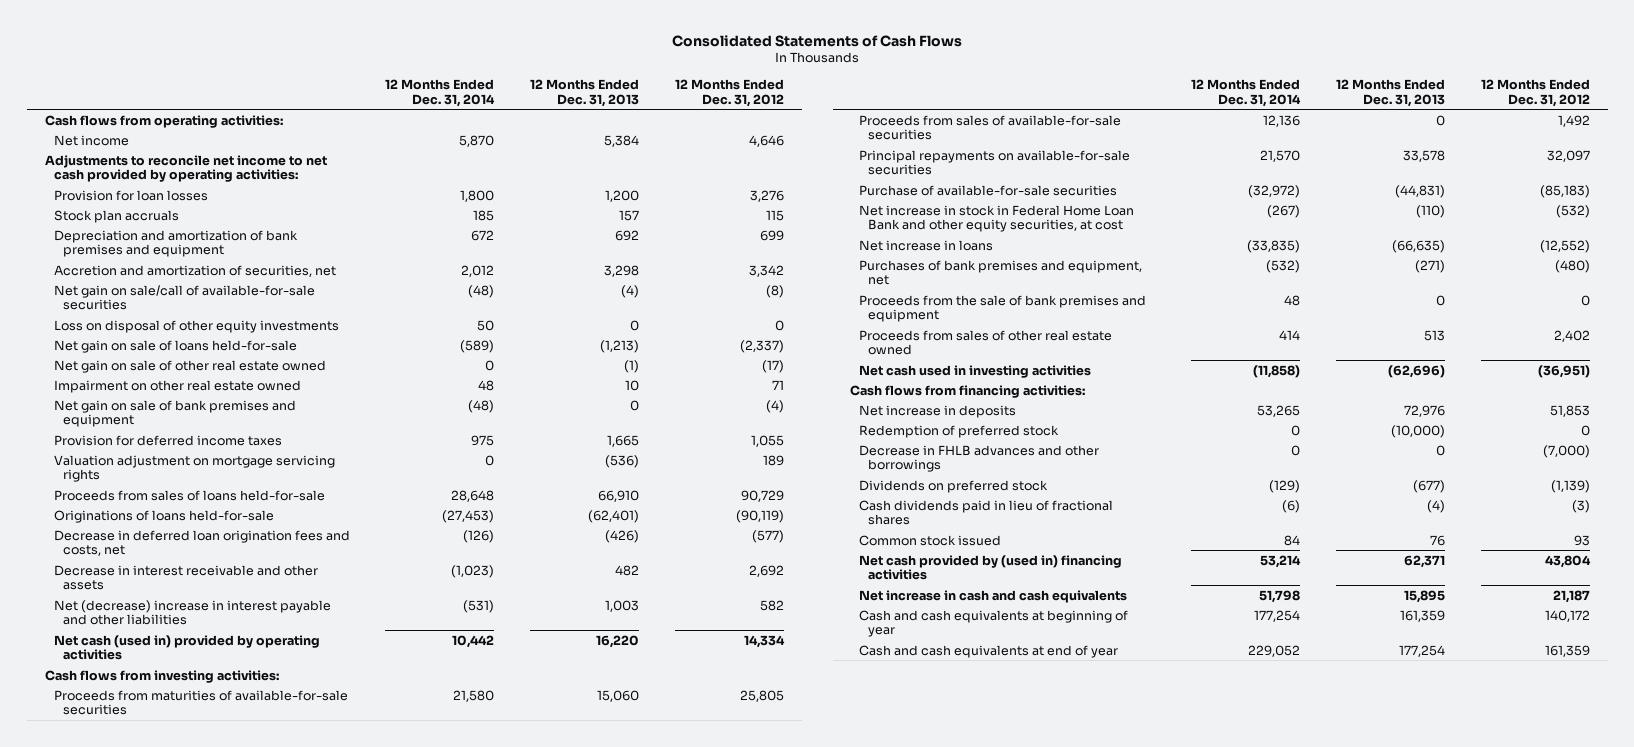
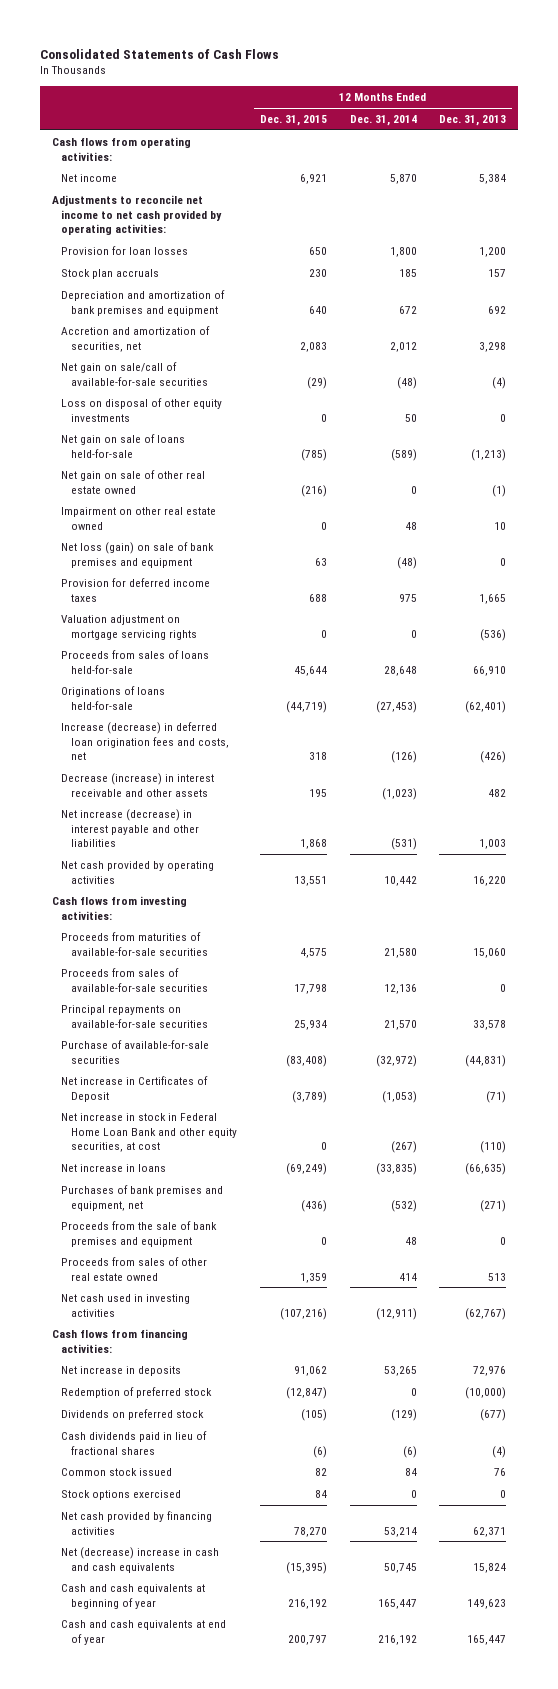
- | 12 Months Ended Dec. 31, 2014 | 12 Months Ended Dec. 31, 2013 | 12 Months Ended Dec. 31, 2012
+ | 12 Months Ended Dec. 31, 2015 | 12 Months Ended Dec. 31, 2014 | 12 Months Ended Dec. 31, 2013
- Net gain on sale of bank premises and equipment | (48) | 0 | (4)
+ Net loss (gain) on sale of bank premises and equipment | 63 | (48) | 0
- Decrease in deferred loan origination fees and costs, net | (126) | (426) | (577)
- Decrease in interest receivable and other assets | (1,023) | 482 | 2,692
- Net (decrease) increase in interest payable and other liabilities | (531) | 1,003 | 582
- Net cash (used in) provided by operating activities | 10,442 | 16,220 | 14,334
+ Increase (decrease) in deferred loan origination fees and costs, net | 318 | (126) | (426)
+ Decrease (increase) in interest receivable and other assets | 195 | (1,023) | 482
+ Net increase (decrease) in interest payable and other liabilities | 1,868 | (531) | 1,003
+ Net cash provided by operating activities | 13,551 | 10,442 | 16,220
+ Net increase in Certificates of Deposit | (3,789) | (1,053) | (71)
- Net cash used in investing activities | (11,858) | (62,696) | (36,951)
+ Net cash used in investing activities | (107,216) | (12,911) | (62,767)
- Decrease in FHLB advances and other borrowings | 0 | 0 | (7,000)
- Net cash provided by (used in) financing activities | 53,214 | 62,371 | 43,804
- Net increase in cash and cash equivalents | 51,798 | 15,895 | 21,187
- Cash and cash equivalents at beginning of year | 177,254 | 161,359 | 140,172
- Cash and cash equivalents at end of year | 229,052 | 177,254 | 161,359
+ Stock options exercised | 84 | 0 | 0
+ Net cash provided by financing activities | 78,270 | 53,214 | 62,371
+ Net (decrease) increase in cash and cash equivalents | (15,395) | 50,745 | 15,824
+ Cash and cash equivalents at beginning of year | 216,192 | 165,447 | 149,623
+ Cash and cash equivalents at end of year | 200,797 | 216,192 | 165,447

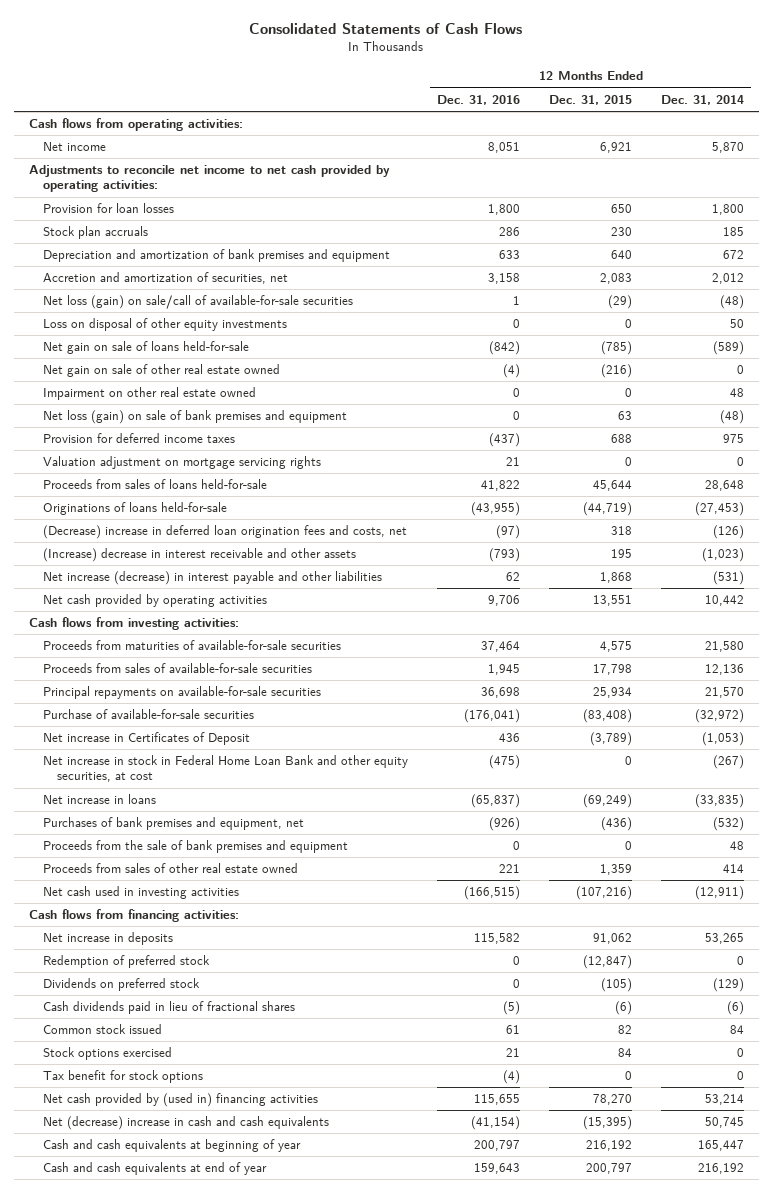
- | 12 Months Ended Dec. 31, 2015 | 12 Months Ended Dec. 31, 2014 | 12 Months Ended Dec. 31, 2013
+ | 12 Months Ended Dec. 31, 2016 | 12 Months Ended Dec. 31, 2015 | 12 Months Ended Dec. 31, 2014
- Net gain on sale/call of available-for-sale securities | (29) | (48) | (4)
+ Net loss (gain) on sale/call of available-for-sale securities | 1 | (29) | (48)
- Increase (decrease) in deferred loan origination fees and costs, net | 318 | (126) | (426)
- Decrease (increase) in interest receivable and other assets | 195 | (1,023) | 482
+ (Decrease) increase in deferred loan origination fees and costs, net | (97) | 318 | (126)
+ (Increase) decrease in interest receivable and other assets | (793) | 195 | (1,023)
- Net cash provided by financing activities | 78,270 | 53,214 | 62,371
+ Tax benefit for stock options | (4) | 0 | 0
+ Net cash provided by (used in) financing activities | 115,655 | 78,270 | 53,214

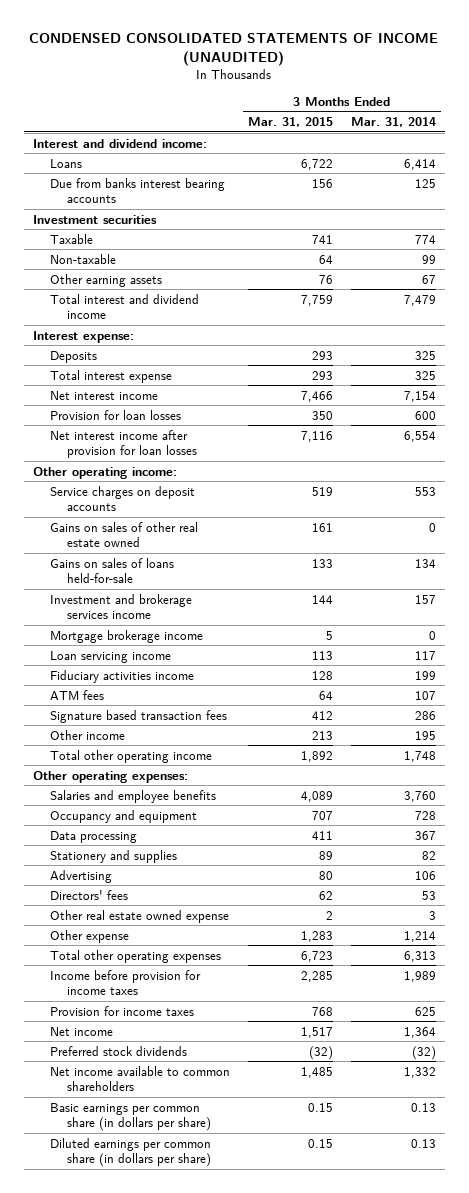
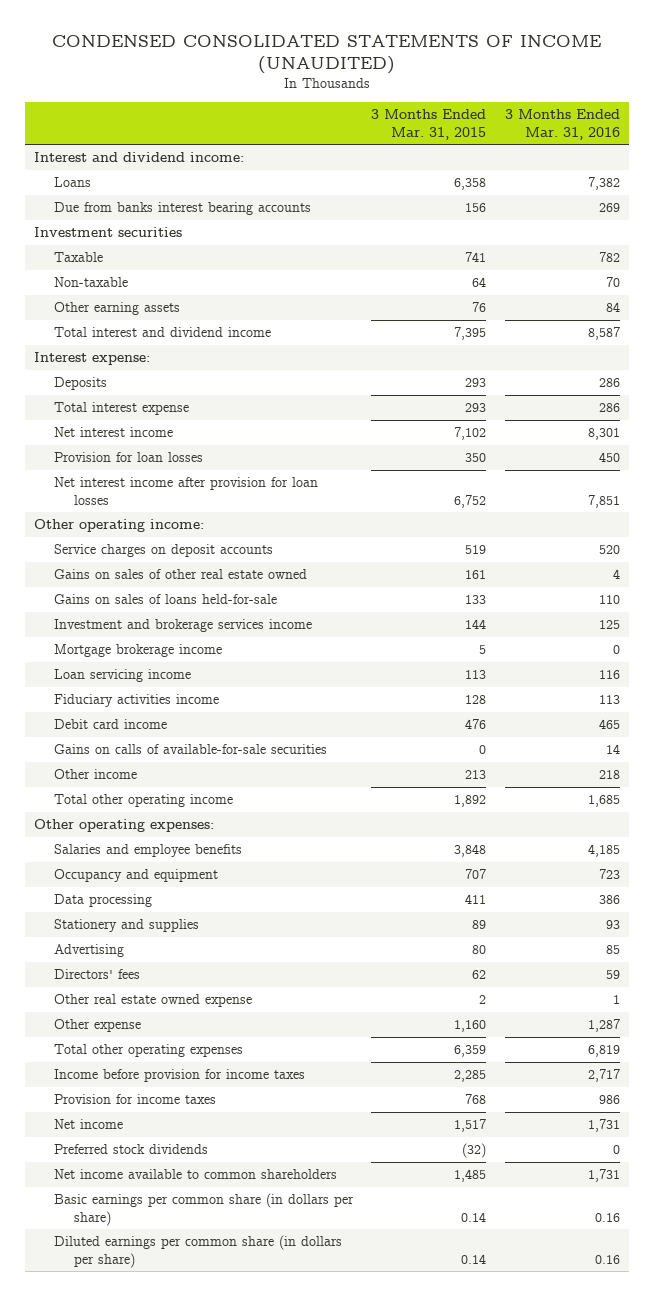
- | 3 Months Ended Mar. 31, 2015 | 3 Months Ended Mar. 31, 2014
+ | 3 Months Ended Mar. 31, 2015 | 3 Months Ended Mar. 31, 2016
- Loans | 6,722 | 6,414
+ Loans | 6,358 | 7,382
- Total interest and dividend income | 7,759 | 7,479
+ Total interest and dividend income | 7,395 | 8,587
- Net interest income | 7,466 | 7,154
+ Net interest income | 7,102 | 8,301
- Net interest income after provision for loan losses | 7,116 | 6,554
+ Net interest income after provision for loan losses | 6,752 | 7,851
- ATM fees | 64 | 107
- Signature based transaction fees | 412 | 286
+ Debit card income | 476 | 465
+ Gains on calls of available-for-sale securities | 0 | 14
- Salaries and employee benefits | 4,089 | 3,760
+ Salaries and employee benefits | 3,848 | 4,185
- Other expense | 1,283 | 1,214
- Total other operating expenses | 6,723 | 6,313
+ Other expense | 1,160 | 1,287
+ Total other operating expenses | 6,359 | 6,819
- Basic earnings per common share (in dollars per share) | 0.15 | 0.13
- Diluted earnings per common share (in dollars per share) | 0.15 | 0.13
+ Basic earnings per common share (in dollars per share) | 0.14 | 0.16
+ Diluted earnings per common share (in dollars per share) | 0.14 | 0.16

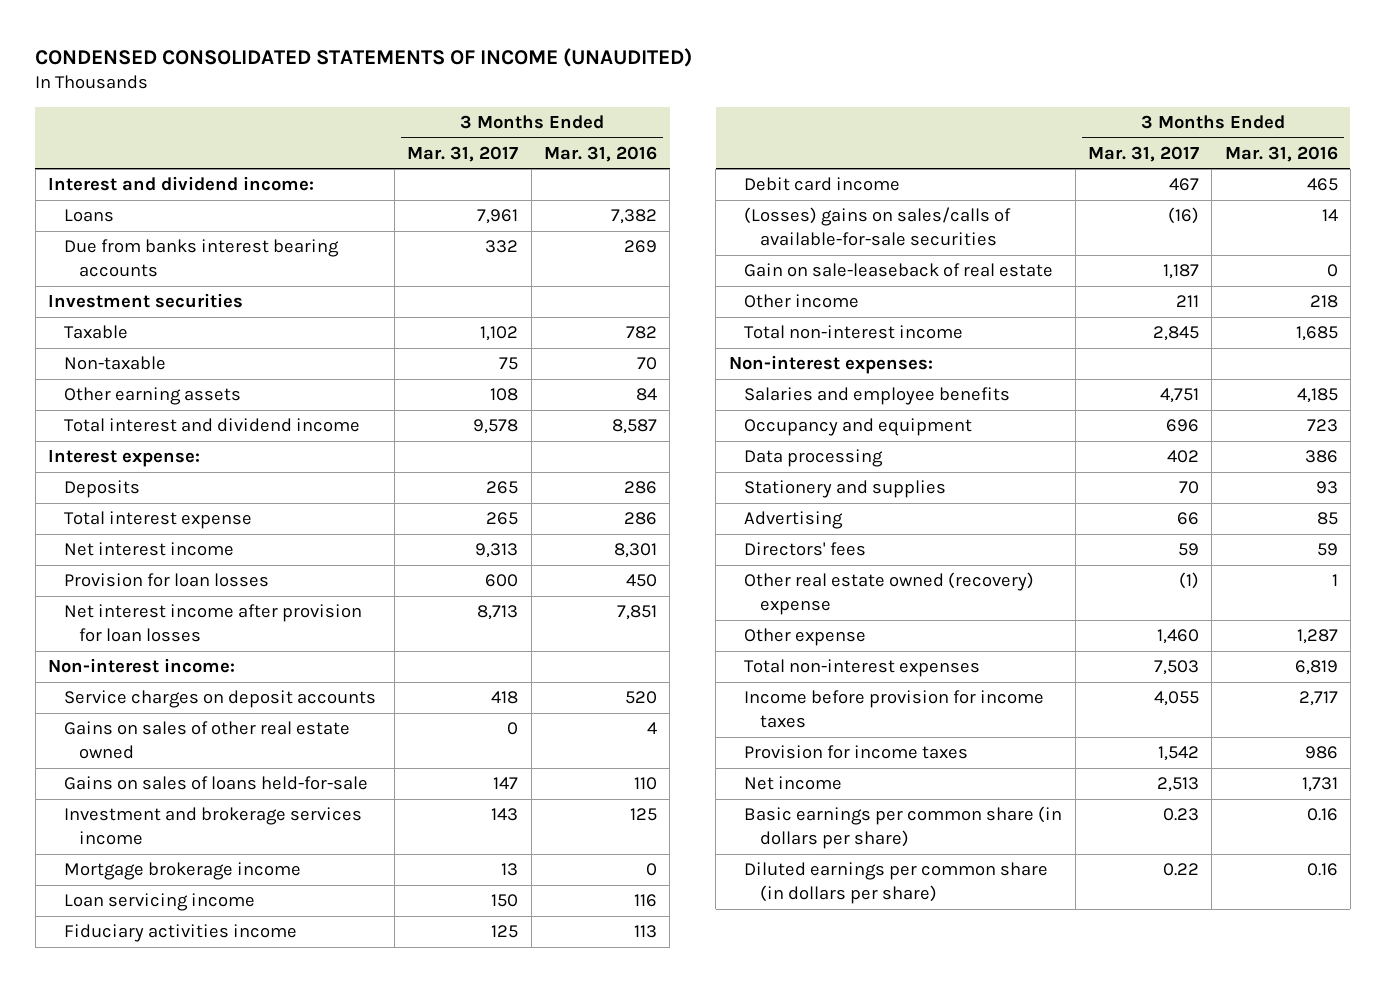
- | 3 Months Ended Mar. 31, 2015 | 3 Months Ended Mar. 31, 2016
+ | 3 Months Ended Mar. 31, 2017 | 3 Months Ended Mar. 31, 2016
- Other operating income:
+ Non-interest income:
- Gains on calls of available-for-sale securities | 0 | 14
+ (Losses) gains on sales/calls of available-for-sale securities | (16) | 14
+ Gain on sale-leaseback of real estate | 1,187 | 0
- Total other operating income | 1,892 | 1,685
- Other operating expenses:
+ Total non-interest income | 2,845 | 1,685
+ Non-interest expenses:
- Other real estate owned expense | 2 | 1
+ Other real estate owned (recovery) expense | (1) | 1
- Total other operating expenses | 6,359 | 6,819
+ Total non-interest expenses | 7,503 | 6,819
- Preferred stock dividends | (32) | 0
- Net income available to common shareholders | 1,485 | 1,731

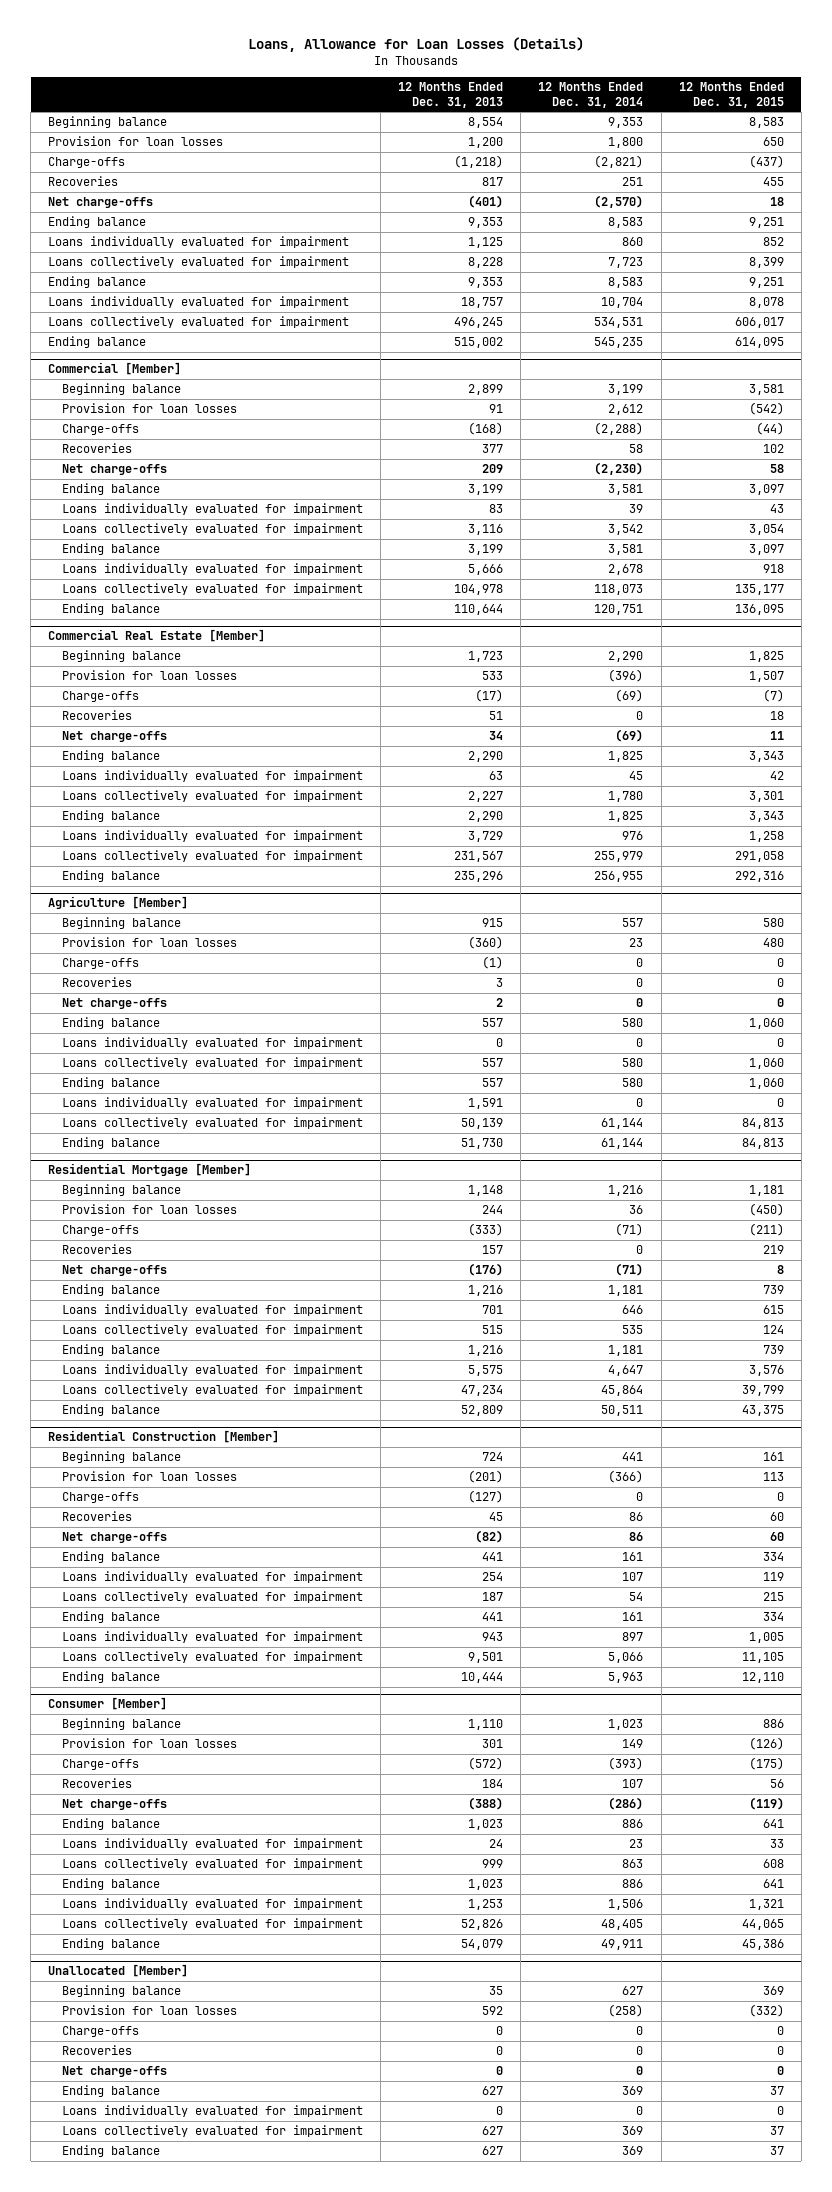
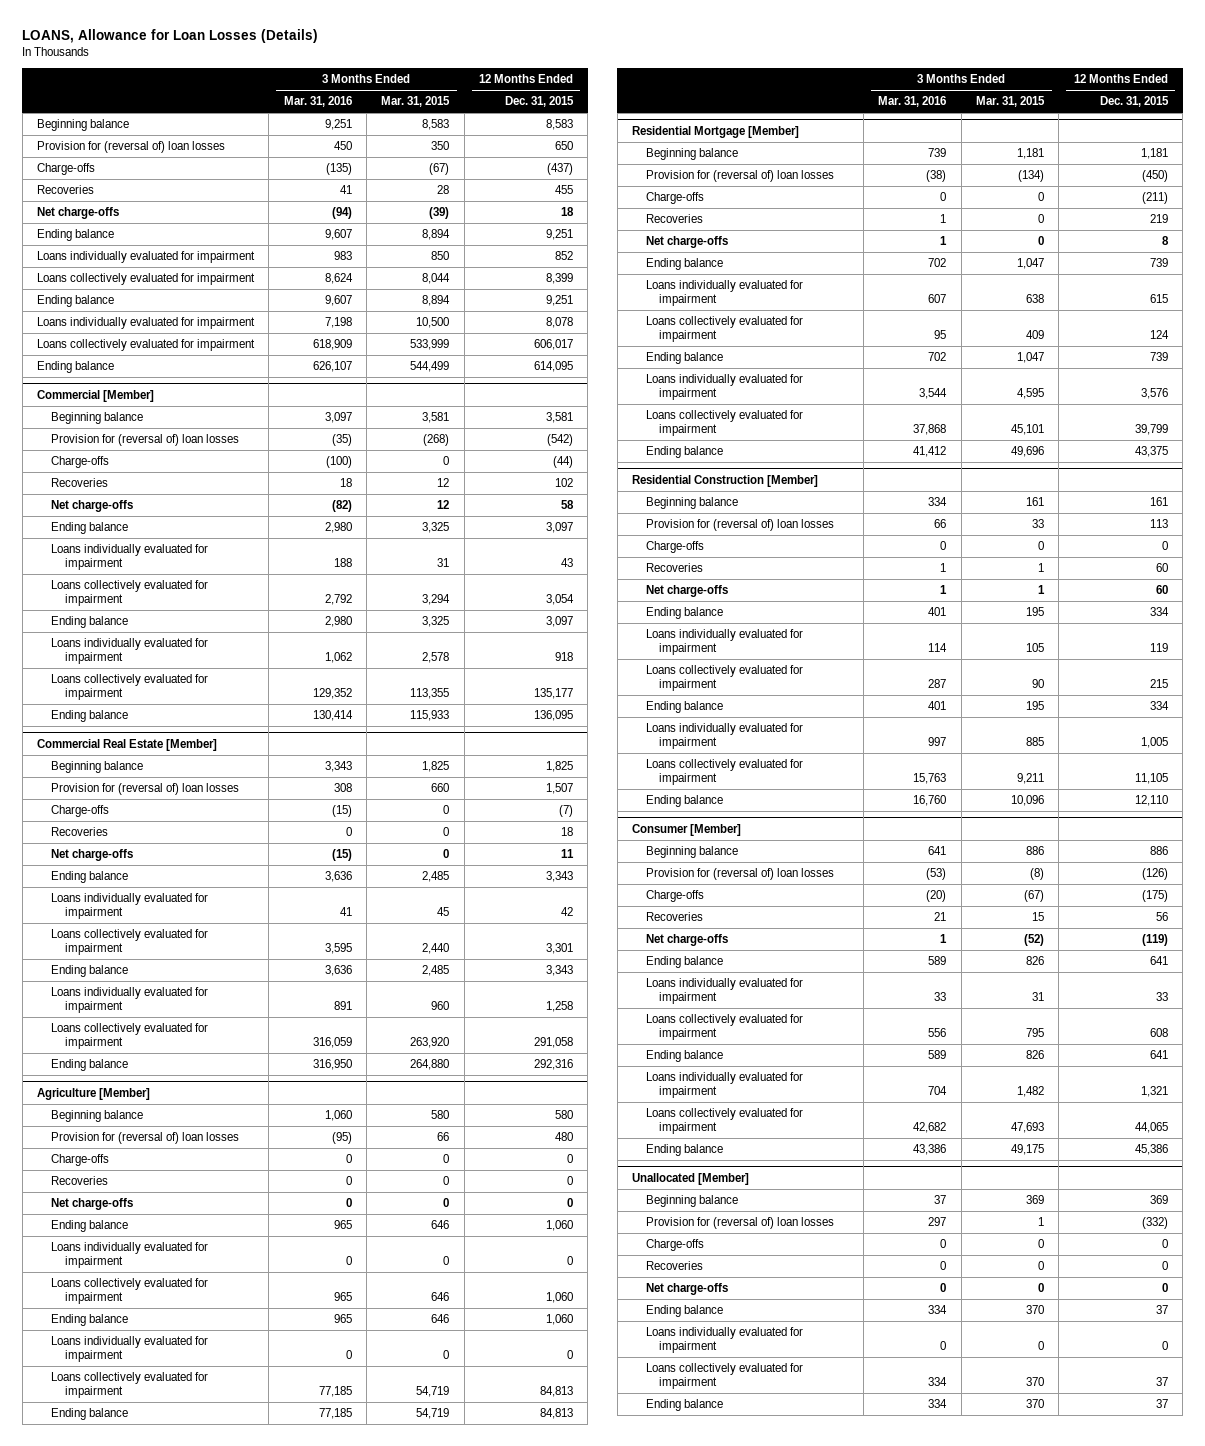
- Loans, Allowance for Loan Losses (Details)
+ LOANS, Allowance for Loan Losses (Details)
- | 12 Months Ended Dec. 31, 2013 | 12 Months Ended Dec. 31, 2014 | 12 Months Ended Dec. 31, 2015
+ | 3 Months Ended Mar. 31, 2016 | 3 Months Ended Mar. 31, 2015 | 12 Months Ended Dec. 31, 2015
- Provision for loan losses | 1,200 | 1,800 | 650
+ Provision for (reversal of) loan losses | 450 | 350 | 650
@ Commercial [Member]
- Provision for loan losses | 91 | 2,612 | (542)
+ Provision for (reversal of) loan losses | (35) | (268) | (542)
@ Commercial Real Estate [Member]
- Provision for loan losses | 533 | (396) | 1,507
+ Provision for (reversal of) loan losses | 308 | 660 | 1,507
@ Agriculture [Member]
- Provision for loan losses | (360) | 23 | 480
+ Provision for (reversal of) loan losses | (95) | 66 | 480
@ Residential Mortgage [Member]
- Provision for loan losses | 244 | 36 | (450)
+ Provision for (reversal of) loan losses | (38) | (134) | (450)
@ Residential Construction [Member]
- Provision for loan losses | (201) | (366) | 113
+ Provision for (reversal of) loan losses | 66 | 33 | 113
@ Consumer [Member]
- Provision for loan losses | 301 | 149 | (126)
+ Provision for (reversal of) loan losses | (53) | (8) | (126)
@ Unallocated [Member]
- Provision for loan losses | 592 | (258) | (332)
+ Provision for (reversal of) loan losses | 297 | 1 | (332)

